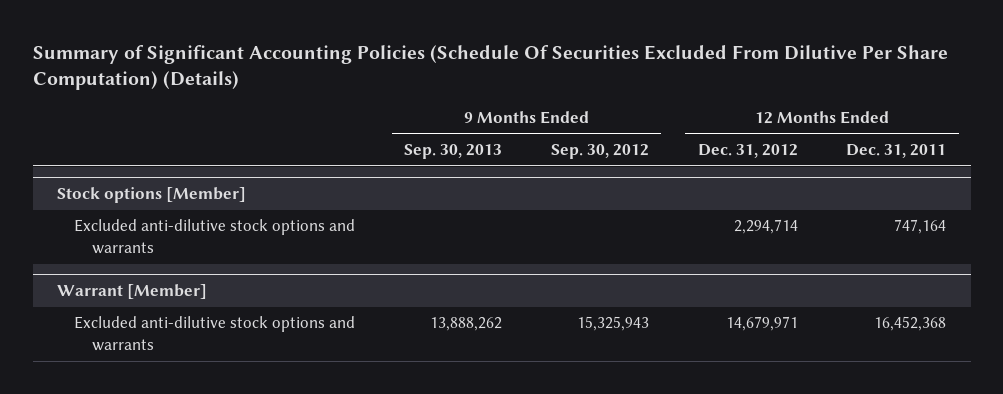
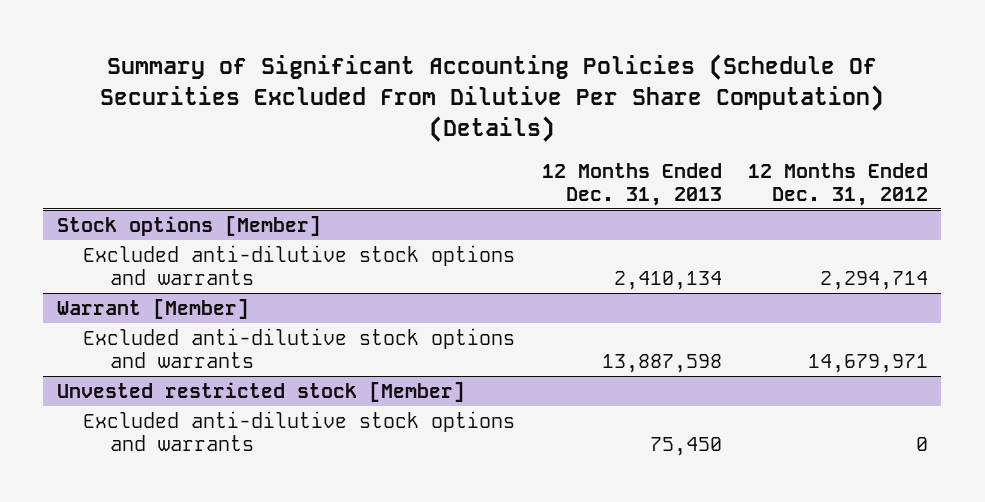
- | 9 Months Ended Sep. 30, 2013 | 9 Months Ended Sep. 30, 2012 | 12 Months Ended Dec. 31, 2012 | 12 Months Ended Dec. 31, 2011
+ | 12 Months Ended Dec. 31, 2013 | 12 Months Ended Dec. 31, 2012
+ Unvested restricted stock [Member]
+ Excluded anti-dilutive stock options and warrants | 75,450 | 0

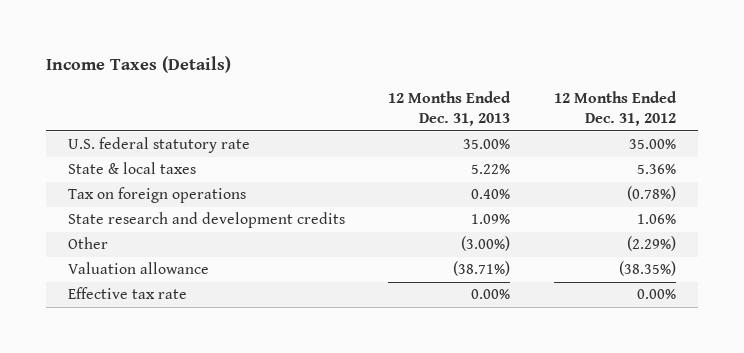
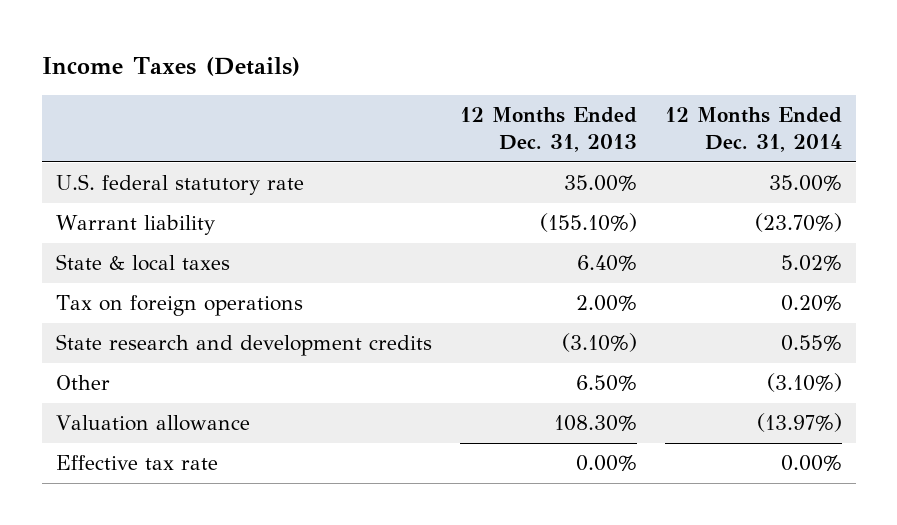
- | 12 Months Ended Dec. 31, 2013 | 12 Months Ended Dec. 31, 2012
+ | 12 Months Ended Dec. 31, 2013 | 12 Months Ended Dec. 31, 2014
- State & local taxes | 5.22% | 5.36%
- Tax on foreign operations | 0.40% | (0.78%)
- State research and development credits | 1.09% | 1.06%
- Other | (3.00%) | (2.29%)
- Valuation allowance | (38.71%) | (38.35%)
+ Warrant liability | (155.10%) | (23.70%)
+ State & local taxes | 6.40% | 5.02%
+ Tax on foreign operations | 2.00% | 0.20%
+ State research and development credits | (3.10%) | 0.55%
+ Other | 6.50% | (3.10%)
+ Valuation allowance | 108.30% | (13.97%)

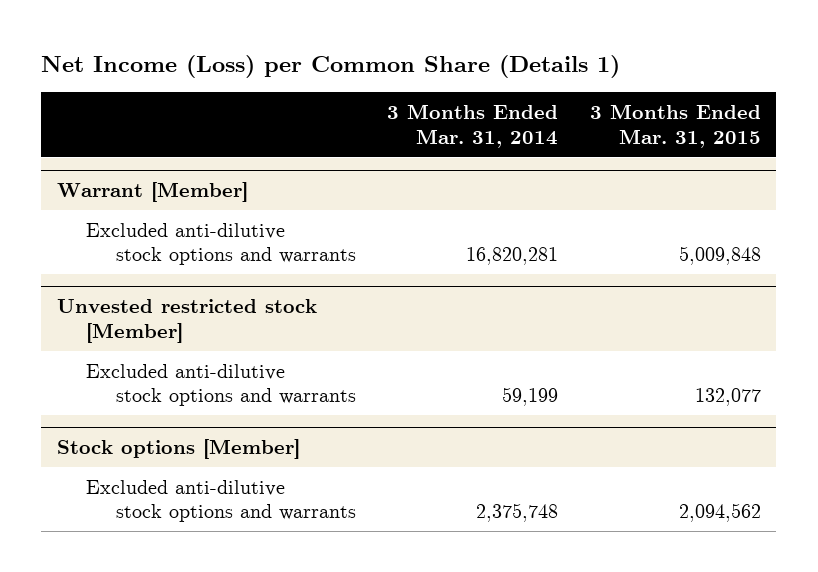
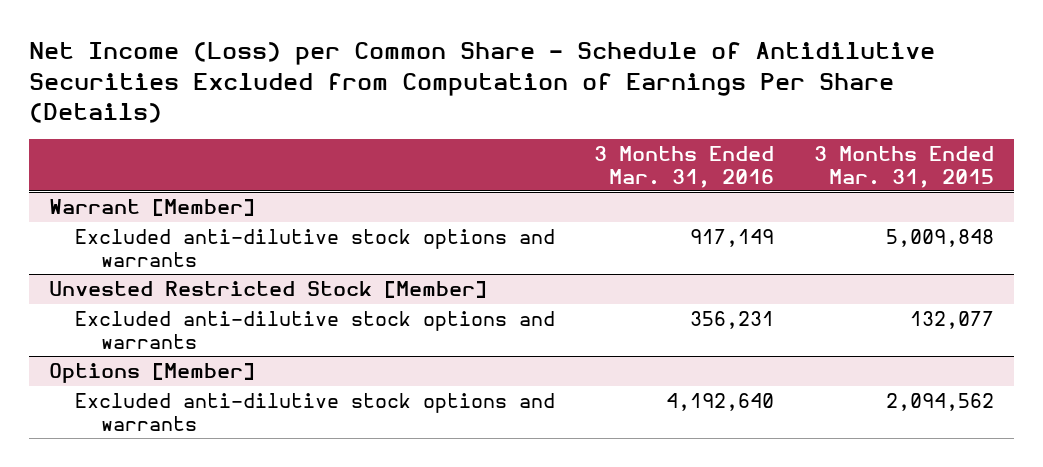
- Net Income (Loss) per Common Share (Details 1)
+ Net Income (Loss) per Common Share - Schedule of Antidilutive Securities Excluded from Computation of Earnings Per Share (Details)
- | 3 Months Ended Mar. 31, 2014 | 3 Months Ended Mar. 31, 2015
+ | 3 Months Ended Mar. 31, 2016 | 3 Months Ended Mar. 31, 2015
- Unvested restricted stock [Member]
+ Unvested Restricted Stock [Member]
- Stock options [Member]
+ Options [Member]

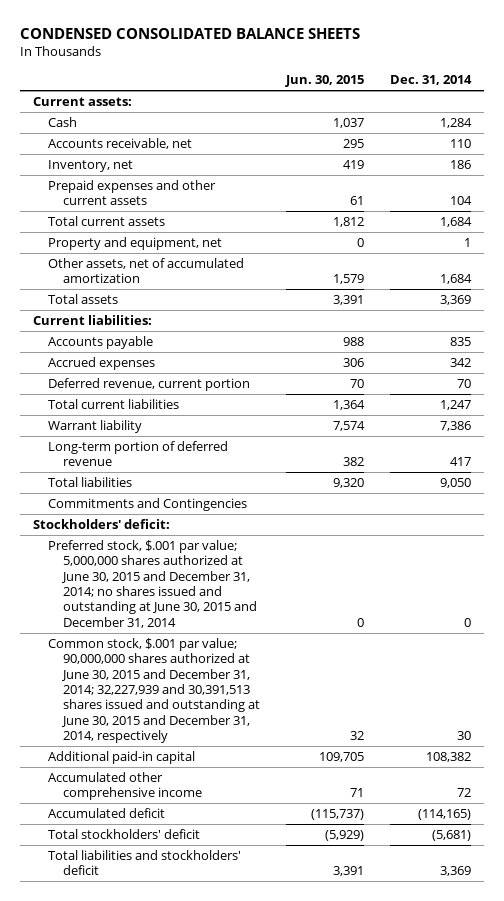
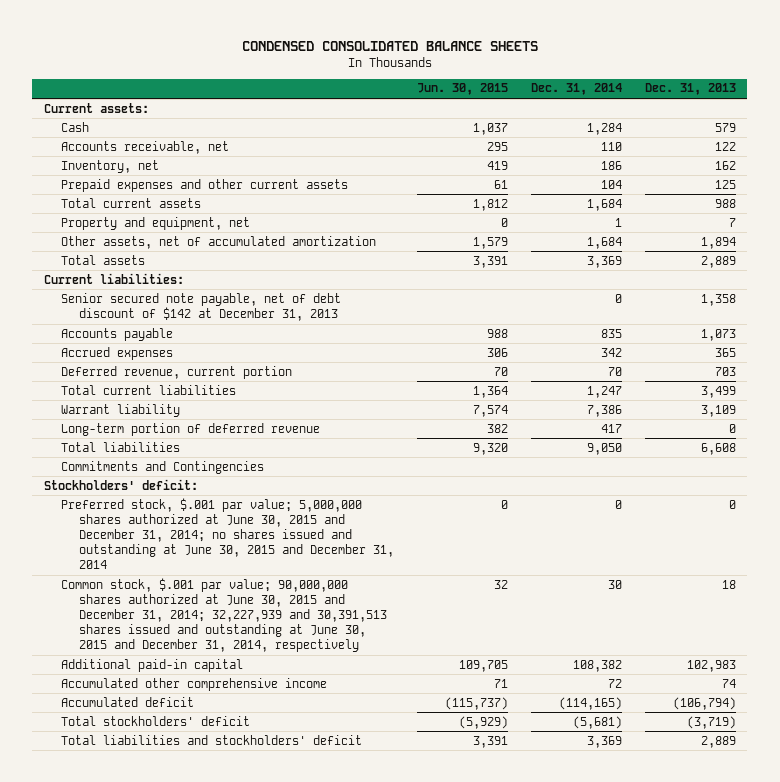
- | Jun. 30, 2015 | Dec. 31, 2014
+ | Jun. 30, 2015 | Dec. 31, 2014 | Dec. 31, 2013
+ Senior secured note payable, net of debt discount of $142 at December 31, 2013 | | 0 | 1,358

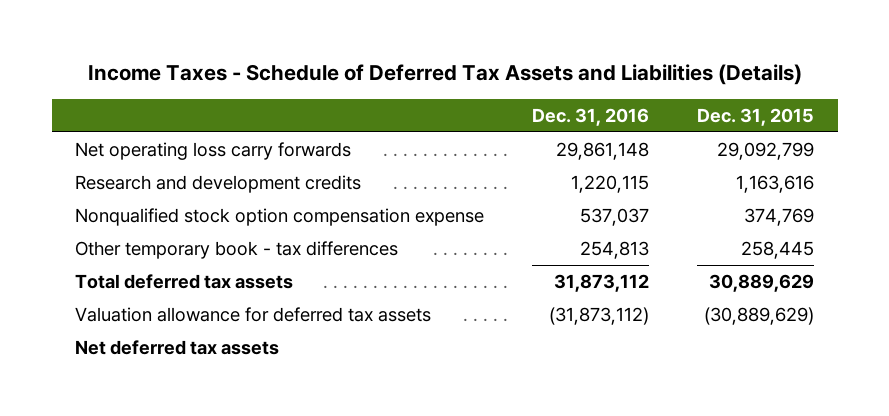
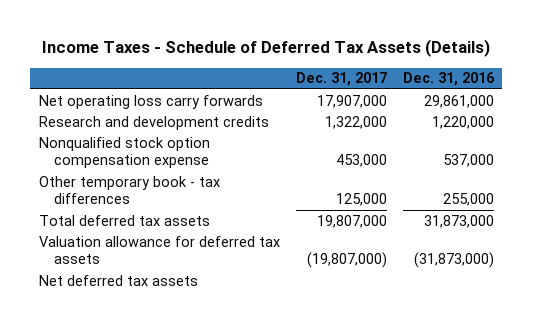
- Income Taxes - Schedule of Deferred Tax Assets and Liabilities (Details)
+ Income Taxes - Schedule of Deferred Tax Assets (Details)
- | Dec. 31, 2016 | Dec. 31, 2015
+ | Dec. 31, 2017 | Dec. 31, 2016
- Net operating loss carry forwards | 29,861,148 | 29,092,799
- Research and development credits | 1,220,115 | 1,163,616
- Nonqualified stock option compensation expense | 537,037 | 374,769
- Other temporary book - tax differences | 254,813 | 258,445
- Total deferred tax assets | 31,873,112 | 30,889,629
- Valuation allowance for deferred tax assets | (31,873,112) | (30,889,629)
+ Net operating loss carry forwards | 17,907,000 | 29,861,000
+ Research and development credits | 1,322,000 | 1,220,000
+ Nonqualified stock option compensation expense | 453,000 | 537,000
+ Other temporary book - tax differences | 125,000 | 255,000
+ Total deferred tax assets | 19,807,000 | 31,873,000
+ Valuation allowance for deferred tax assets | (19,807,000) | (31,873,000)

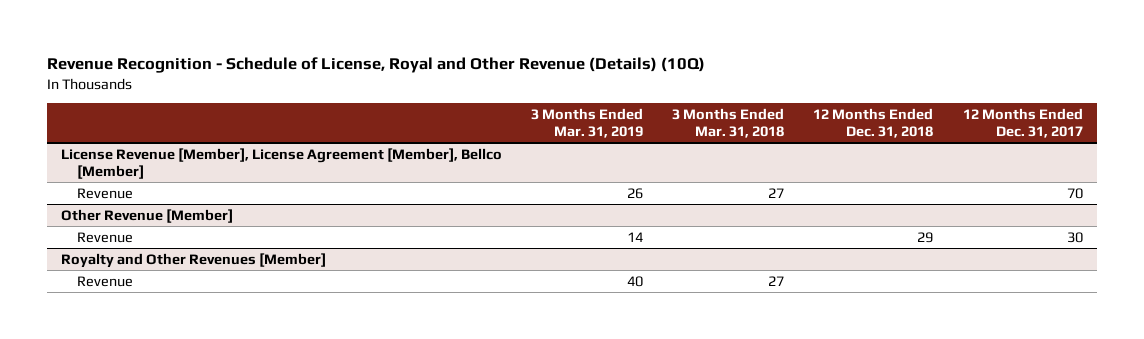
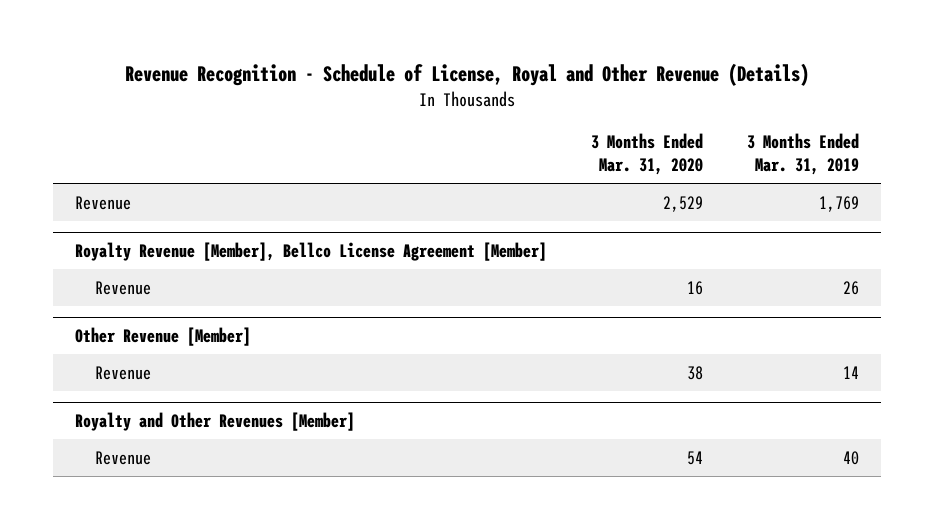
- Revenue Recognition - Schedule of License, Royal and Other Revenue (Details) (10Q)
+ Revenue Recognition - Schedule of License, Royal and Other Revenue (Details)
- | 3 Months Ended Mar. 31, 2019 | 3 Months Ended Mar. 31, 2018 | 12 Months Ended Dec. 31, 2018 | 12 Months Ended Dec. 31, 2017
+ | 3 Months Ended Mar. 31, 2020 | 3 Months Ended Mar. 31, 2019
- License Revenue [Member], License Agreement [Member], Bellco [Member]
+ Revenue | 2,529 | 1,769
+ Royalty Revenue [Member], Bellco License Agreement [Member]

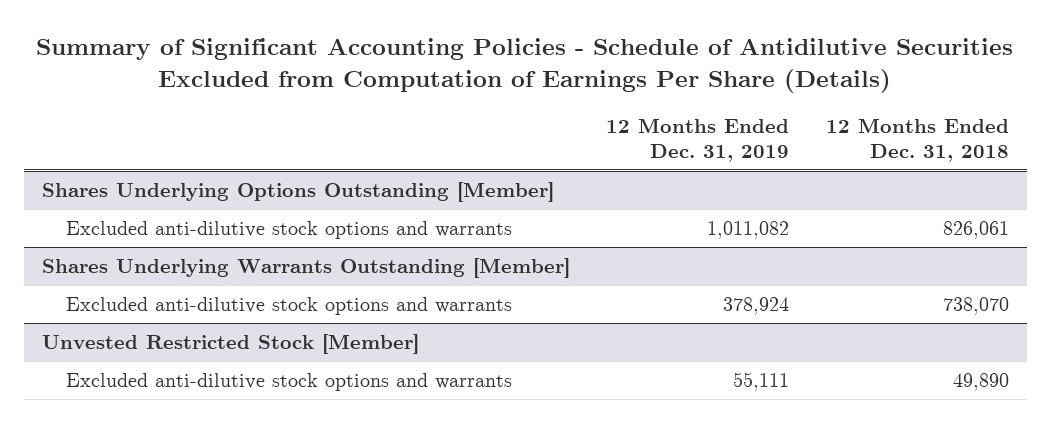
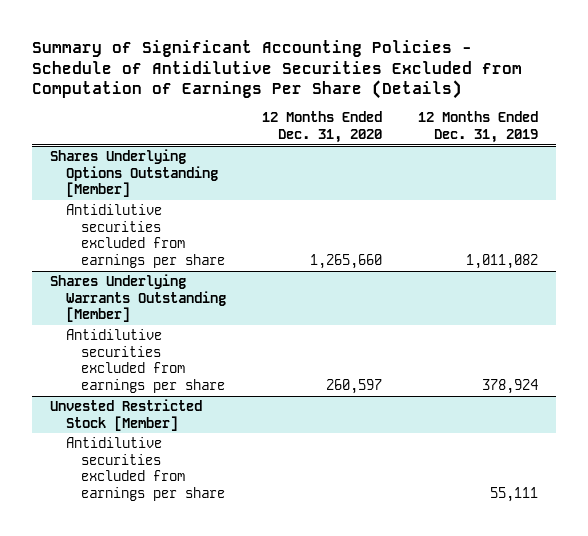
- | 12 Months Ended Dec. 31, 2019 | 12 Months Ended Dec. 31, 2018
+ | 12 Months Ended Dec. 31, 2020 | 12 Months Ended Dec. 31, 2019
@ Shares Underlying Options Outstanding [Member]
- Excluded anti-dilutive stock options and warrants | 1,011,082 | 826,061
+ Antidilutive securities excluded from earnings per share | 1,265,660 | 1,011,082
@ Shares Underlying Warrants Outstanding [Member]
- Excluded anti-dilutive stock options and warrants | 378,924 | 738,070
+ Antidilutive securities excluded from earnings per share | 260,597 | 378,924
@ Unvested Restricted Stock [Member]
- Excluded anti-dilutive stock options and warrants | 55,111 | 49,890
+ Antidilutive securities excluded from earnings per share | | 55,111

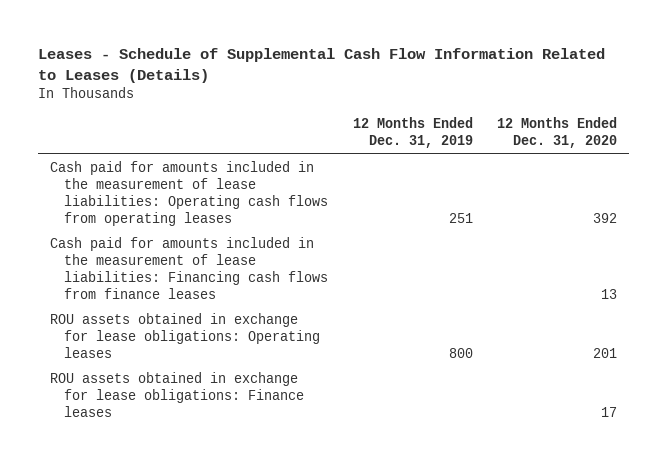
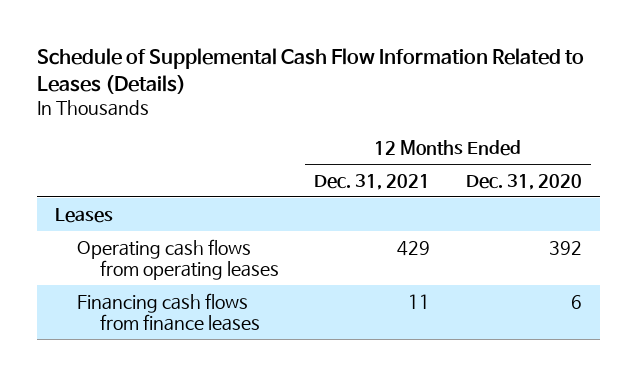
- Leases - Schedule of Supplemental Cash Flow Information Related to Leases (Details)
+ Schedule of Supplemental Cash Flow Information Related to Leases (Details)
- | 12 Months Ended Dec. 31, 2019 | 12 Months Ended Dec. 31, 2020
+ | 12 Months Ended Dec. 31, 2021 | 12 Months Ended Dec. 31, 2020
- Cash paid for amounts included in the measurement of lease liabilities: Operating cash flows from operating leases | 251 | 392
- Cash paid for amounts included in the measurement of lease liabilities: Financing cash flows from finance leases | | 13
- ROU assets obtained in exchange for lease obligations: Operating leases | 800 | 201
- ROU assets obtained in exchange for lease obligations: Finance leases | | 17
+ Leases
+ Operating cash flows from operating leases | 429 | 392
+ Financing cash flows from finance leases | 11 | 6

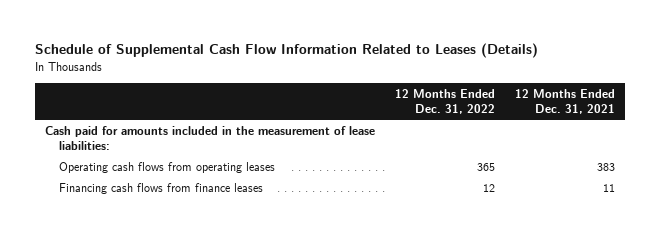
- | 12 Months Ended Dec. 31, 2021 | 12 Months Ended Dec. 31, 2020
+ | 12 Months Ended Dec. 31, 2022 | 12 Months Ended Dec. 31, 2021
- Leases
- Operating cash flows from operating leases | 429 | 392
+ Cash paid for amounts included in the measurement of lease liabilities:
+ Operating cash flows from operating leases | 365 | 383

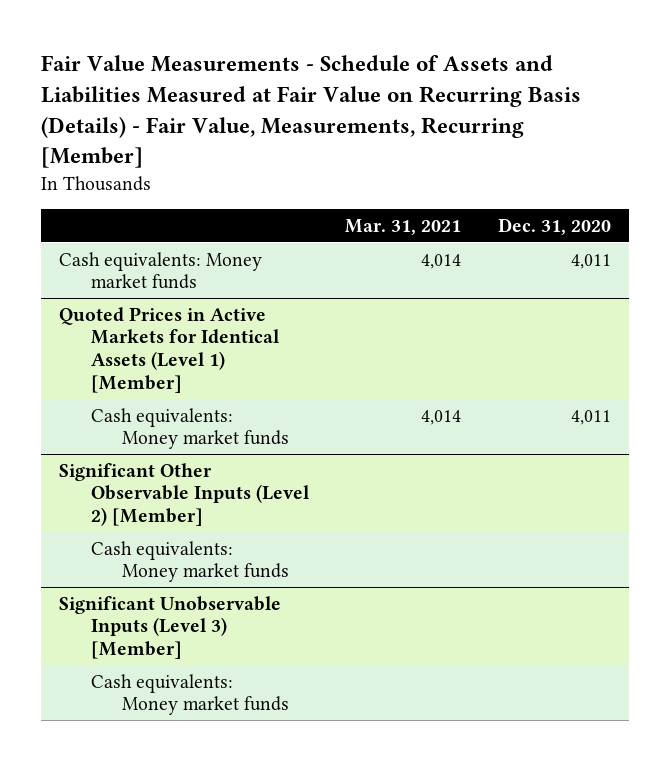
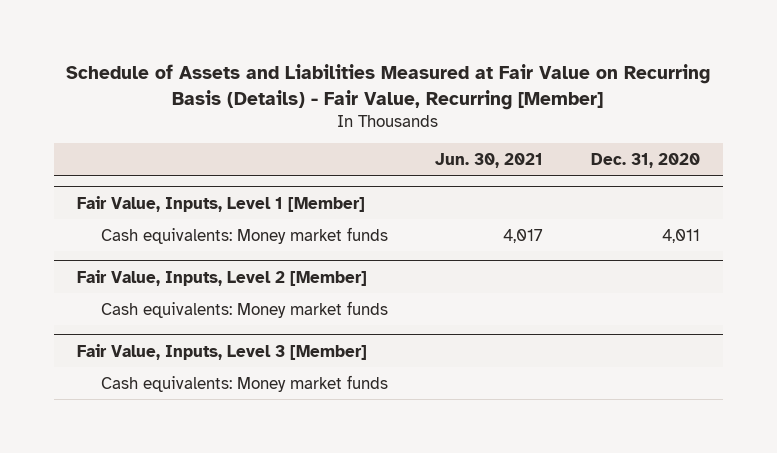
- Fair Value Measurements - Schedule of Assets and Liabilities Measured at Fair Value on Recurring Basis (Details) - Fair Value, Measurements, Recurring [Member]
+ Schedule of Assets and Liabilities Measured at Fair Value on Recurring Basis (Details) - Fair Value, Recurring [Member]
- | Mar. 31, 2021 | Dec. 31, 2020
+ | Jun. 30, 2021 | Dec. 31, 2020
- Cash equivalents: Money market funds | 4,014 | 4,011
- Quoted Prices in Active Markets for Identical Assets (Level 1) [Member]
+ Fair Value, Inputs, Level 1 [Member]
- Significant Other Observable Inputs (Level 2) [Member]
+ Fair Value, Inputs, Level 2 [Member]
- Significant Unobservable Inputs (Level 3) [Member]
+ Fair Value, Inputs, Level 3 [Member]

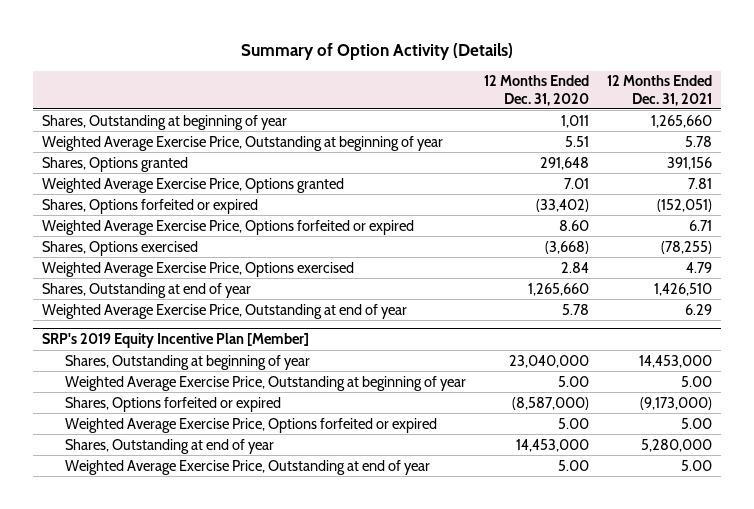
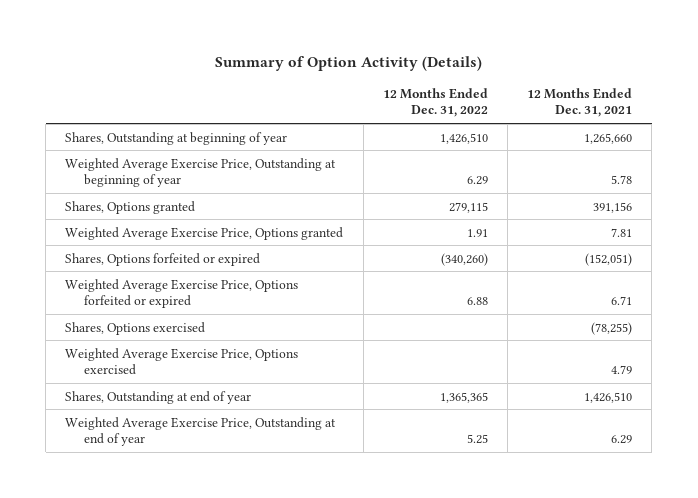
- | 12 Months Ended Dec. 31, 2020 | 12 Months Ended Dec. 31, 2021
+ | 12 Months Ended Dec. 31, 2022 | 12 Months Ended Dec. 31, 2021
- SRP's 2019 Equity Incentive Plan [Member]
- Shares, Outstanding at beginning of year | 23,040,000 | 14,453,000
- Weighted Average Exercise Price, Outstanding at beginning of year | 5.00 | 5.00
- Shares, Options forfeited or expired | (8,587,000) | (9,173,000)
- Weighted Average Exercise Price, Options forfeited or expired | 5.00 | 5.00
- Shares, Outstanding at end of year | 14,453,000 | 5,280,000
- Weighted Average Exercise Price, Outstanding at end of year | 5.00 | 5.00

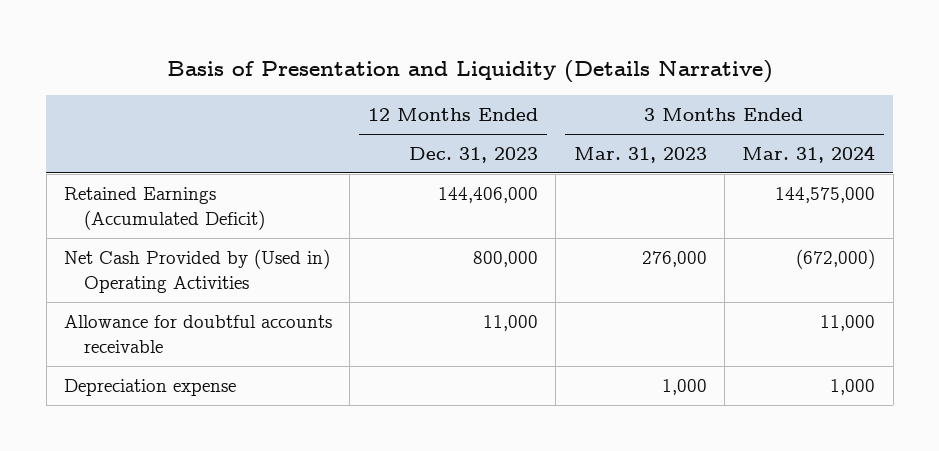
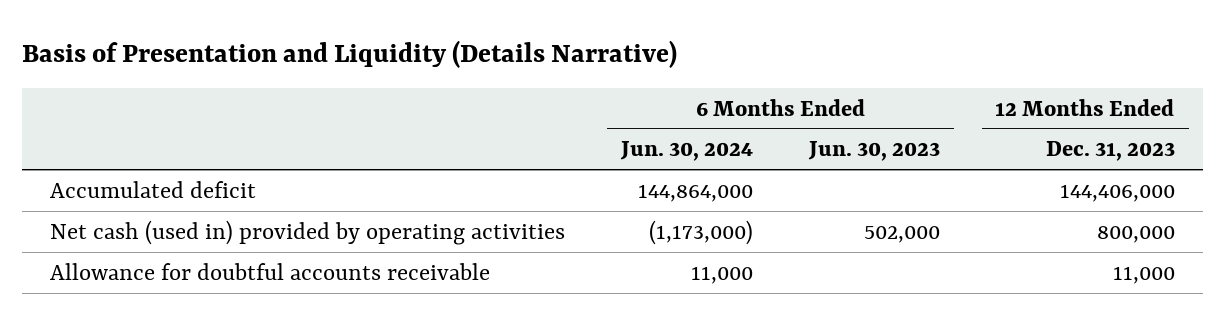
- | 12 Months Ended Dec. 31, 2023 | 3 Months Ended Mar. 31, 2023 | 3 Months Ended Mar. 31, 2024
+ | 6 Months Ended Jun. 30, 2024 | 6 Months Ended Jun. 30, 2023 | 12 Months Ended Dec. 31, 2023
- Retained Earnings (Accumulated Deficit) | 144,406,000 | | 144,575,000
- Net Cash Provided by (Used in) Operating Activities | 800,000 | 276,000 | (672,000)
+ Accumulated deficit | 144,864,000 | | 144,406,000
+ Net cash (used in) provided by operating activities | (1,173,000) | 502,000 | 800,000
- Depreciation expense | | 1,000 | 1,000

